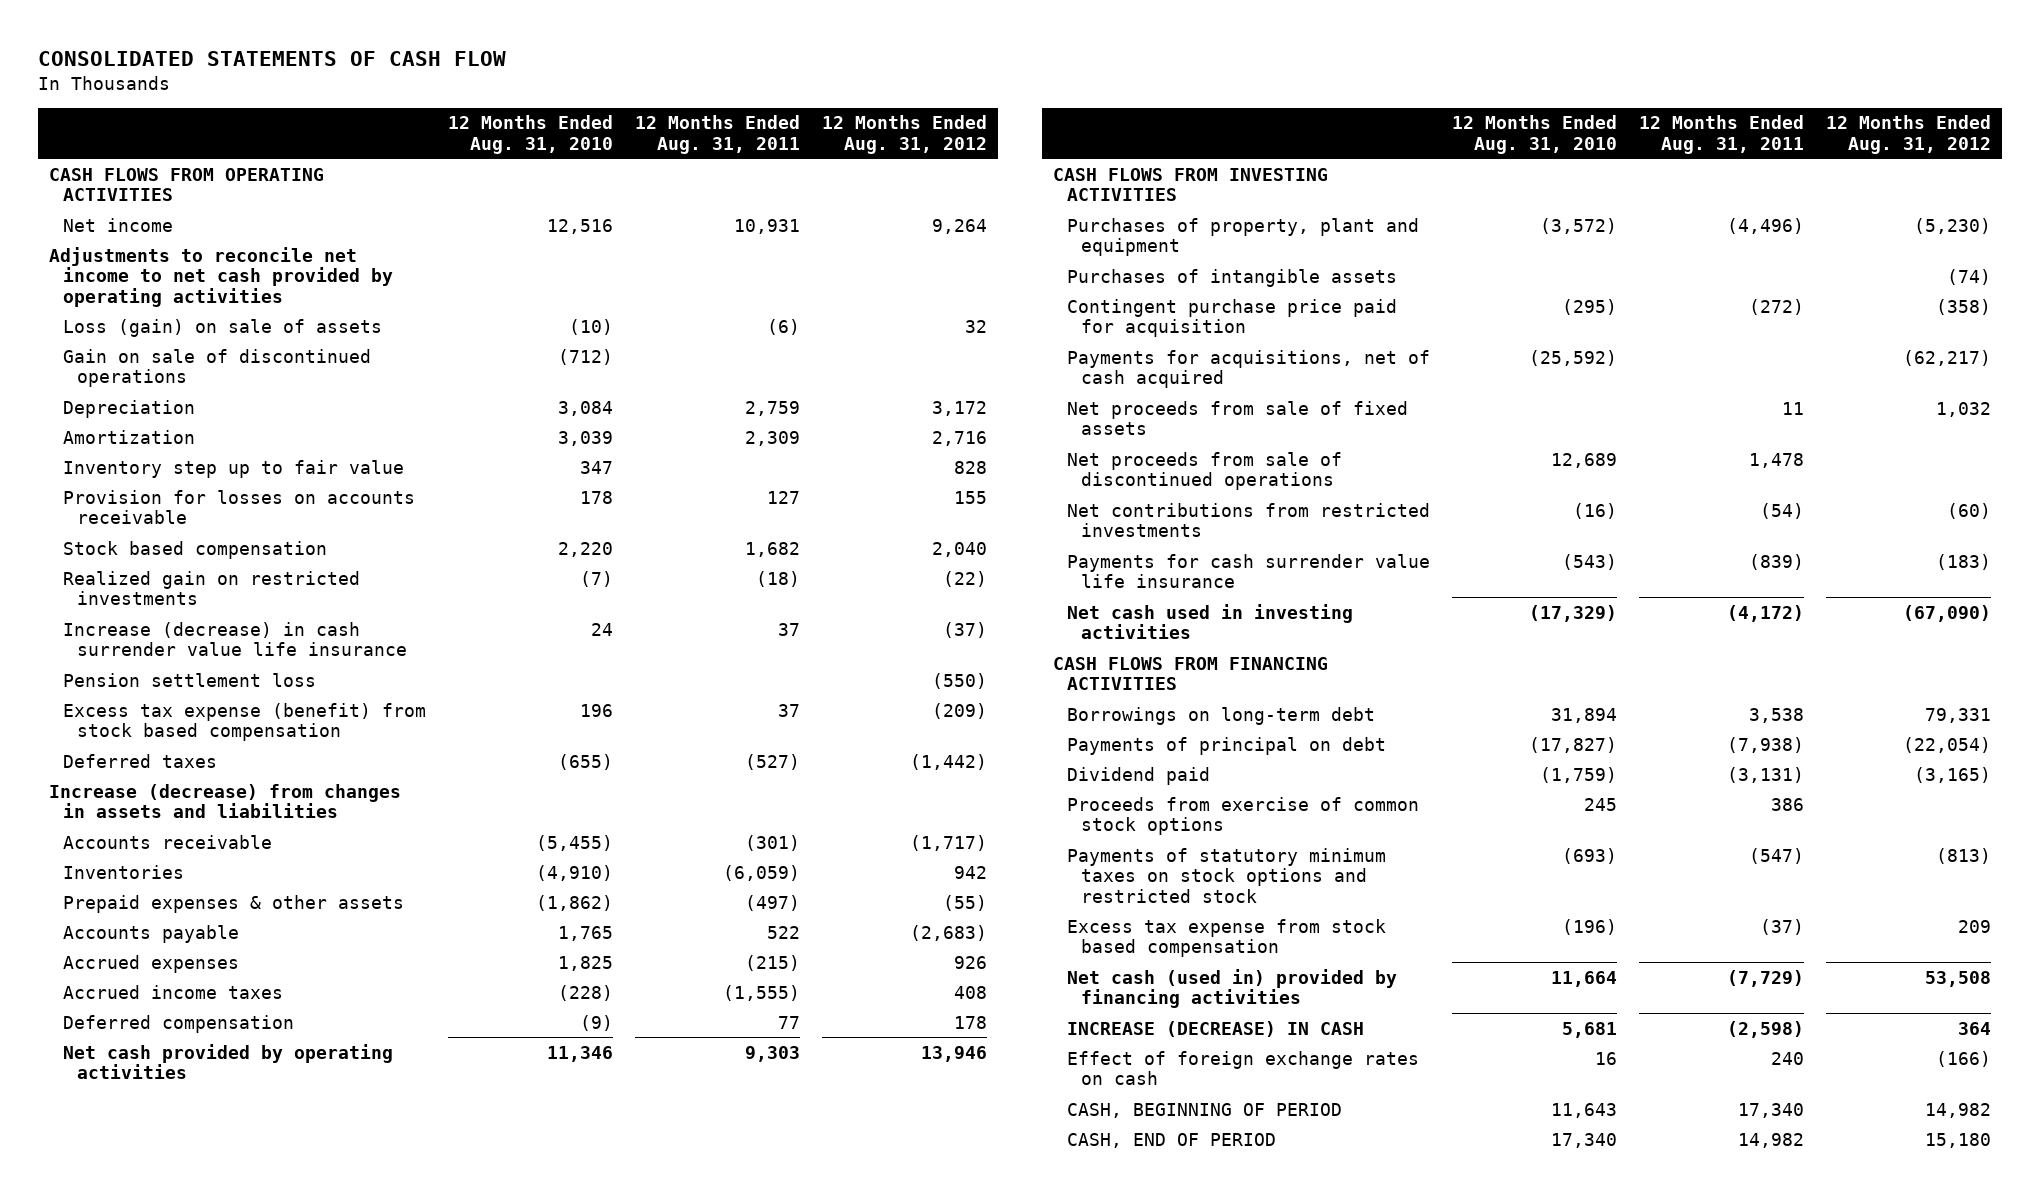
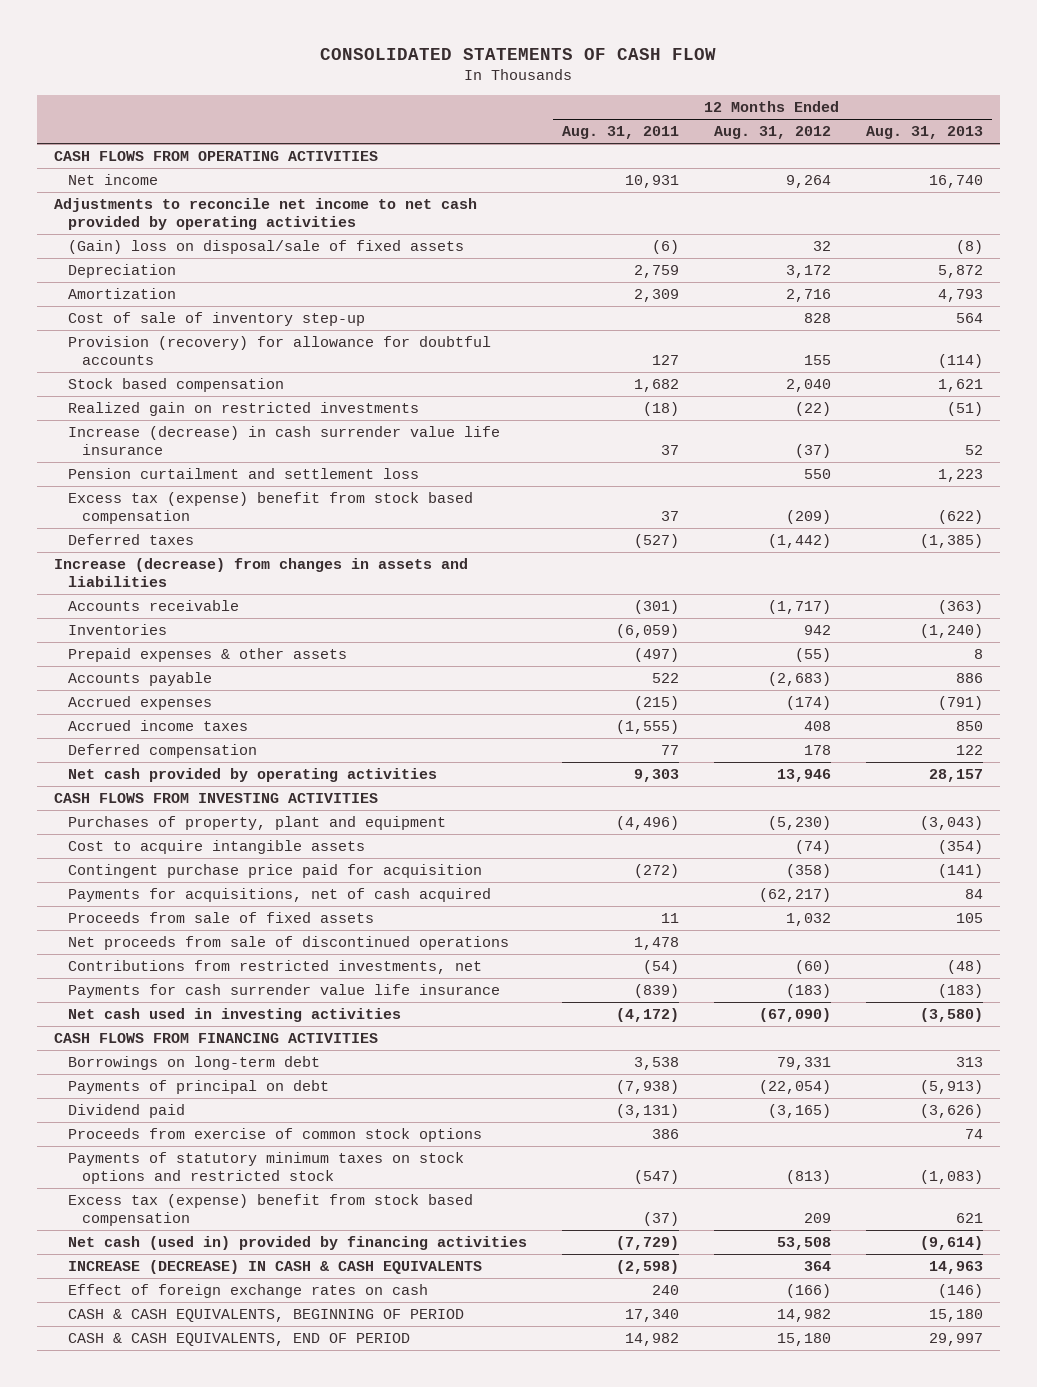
- | 12 Months Ended Aug. 31, 2010 | 12 Months Ended Aug. 31, 2011 | 12 Months Ended Aug. 31, 2012
+ | 12 Months Ended Aug. 31, 2011 | 12 Months Ended Aug. 31, 2012 | 12 Months Ended Aug. 31, 2013
- Loss (gain) on sale of assets | (10) | (6) | 32
- Gain on sale of discontinued operations | (712) | |
+ (Gain) loss on disposal/sale of fixed assets | (6) | 32 | (8)
- Inventory step up to fair value | 347 | | 828
- Provision for losses on accounts receivable | 178 | 127 | 155
+ Cost of sale of inventory step-up | | 828 | 564
+ Provision (recovery) for allowance for doubtful accounts | 127 | 155 | (114)
- Pension settlement loss | | | (550)
- Excess tax expense (benefit) from stock based compensation | 196 | 37 | (209)
+ Pension curtailment and settlement loss | | 550 | 1,223
+ Excess tax (expense) benefit from stock based compensation | 37 | (209) | (622)
- Accrued expenses | 1,825 | (215) | 926
+ Accrued expenses | (215) | (174) | (791)
- Purchases of intangible assets | | | (74)
+ Cost to acquire intangible assets | | (74) | (354)
- Net proceeds from sale of fixed assets | | 11 | 1,032
+ Proceeds from sale of fixed assets | 11 | 1,032 | 105
- Net contributions from restricted investments | (16) | (54) | (60)
+ Contributions from restricted investments, net | (54) | (60) | (48)
- Excess tax expense from stock based compensation | (196) | (37) | 209
+ Excess tax (expense) benefit from stock based compensation | (37) | 209 | 621
- INCREASE (DECREASE) IN CASH | 5,681 | (2,598) | 364
+ INCREASE (DECREASE) IN CASH & CASH EQUIVALENTS | (2,598) | 364 | 14,963
- CASH, BEGINNING OF PERIOD | 11,643 | 17,340 | 14,982
- CASH, END OF PERIOD | 17,340 | 14,982 | 15,180
+ CASH & CASH EQUIVALENTS, BEGINNING OF PERIOD | 17,340 | 14,982 | 15,180
+ CASH & CASH EQUIVALENTS, END OF PERIOD | 14,982 | 15,180 | 29,997

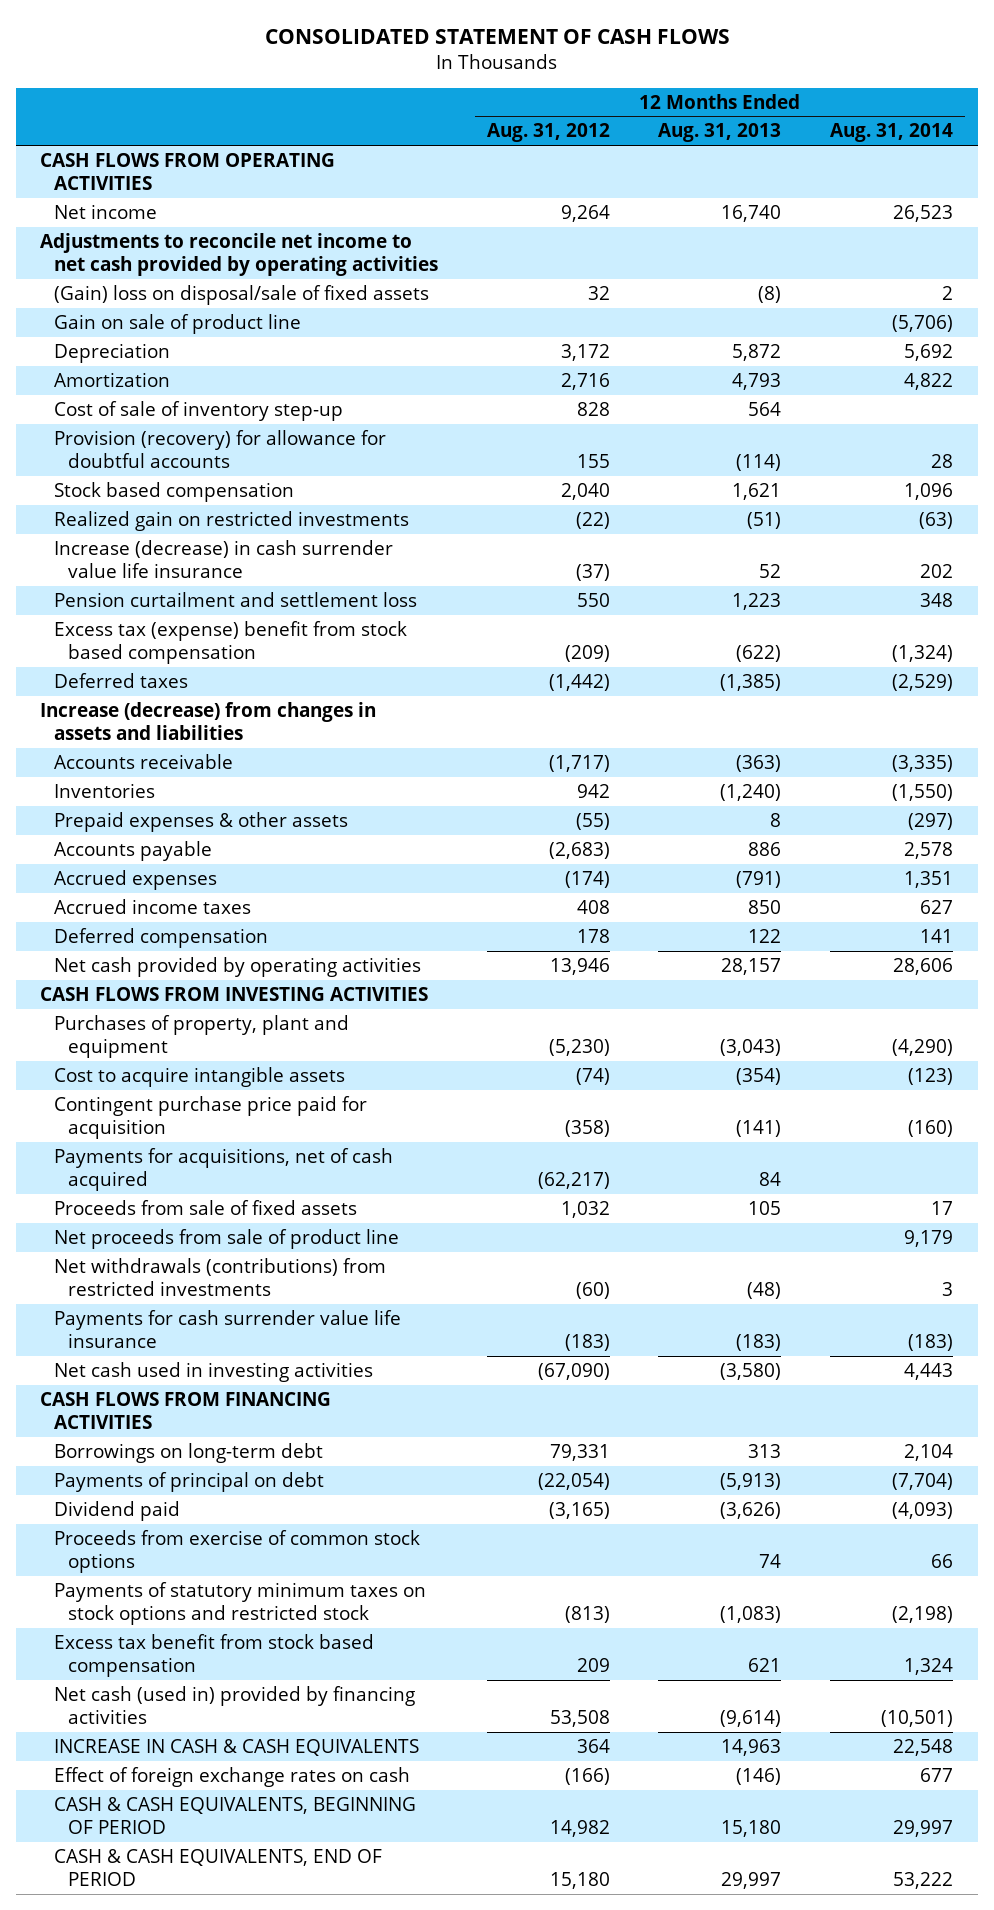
- CONSOLIDATED STATEMENTS OF CASH FLOW
+ CONSOLIDATED STATEMENT OF CASH FLOWS
- | 12 Months Ended Aug. 31, 2011 | 12 Months Ended Aug. 31, 2012 | 12 Months Ended Aug. 31, 2013
+ | 12 Months Ended Aug. 31, 2012 | 12 Months Ended Aug. 31, 2013 | 12 Months Ended Aug. 31, 2014
+ Gain on sale of product line | | | (5,706)
- Net proceeds from sale of discontinued operations | 1,478 | |
- Contributions from restricted investments, net | (54) | (60) | (48)
+ Net proceeds from sale of product line | | | 9,179
+ Net withdrawals (contributions) from restricted investments | (60) | (48) | 3
- Excess tax (expense) benefit from stock based compensation | (37) | 209 | 621
+ Excess tax benefit from stock based compensation | 209 | 621 | 1,324
- INCREASE (DECREASE) IN CASH & CASH EQUIVALENTS | (2,598) | 364 | 14,963
+ INCREASE IN CASH & CASH EQUIVALENTS | 364 | 14,963 | 22,548

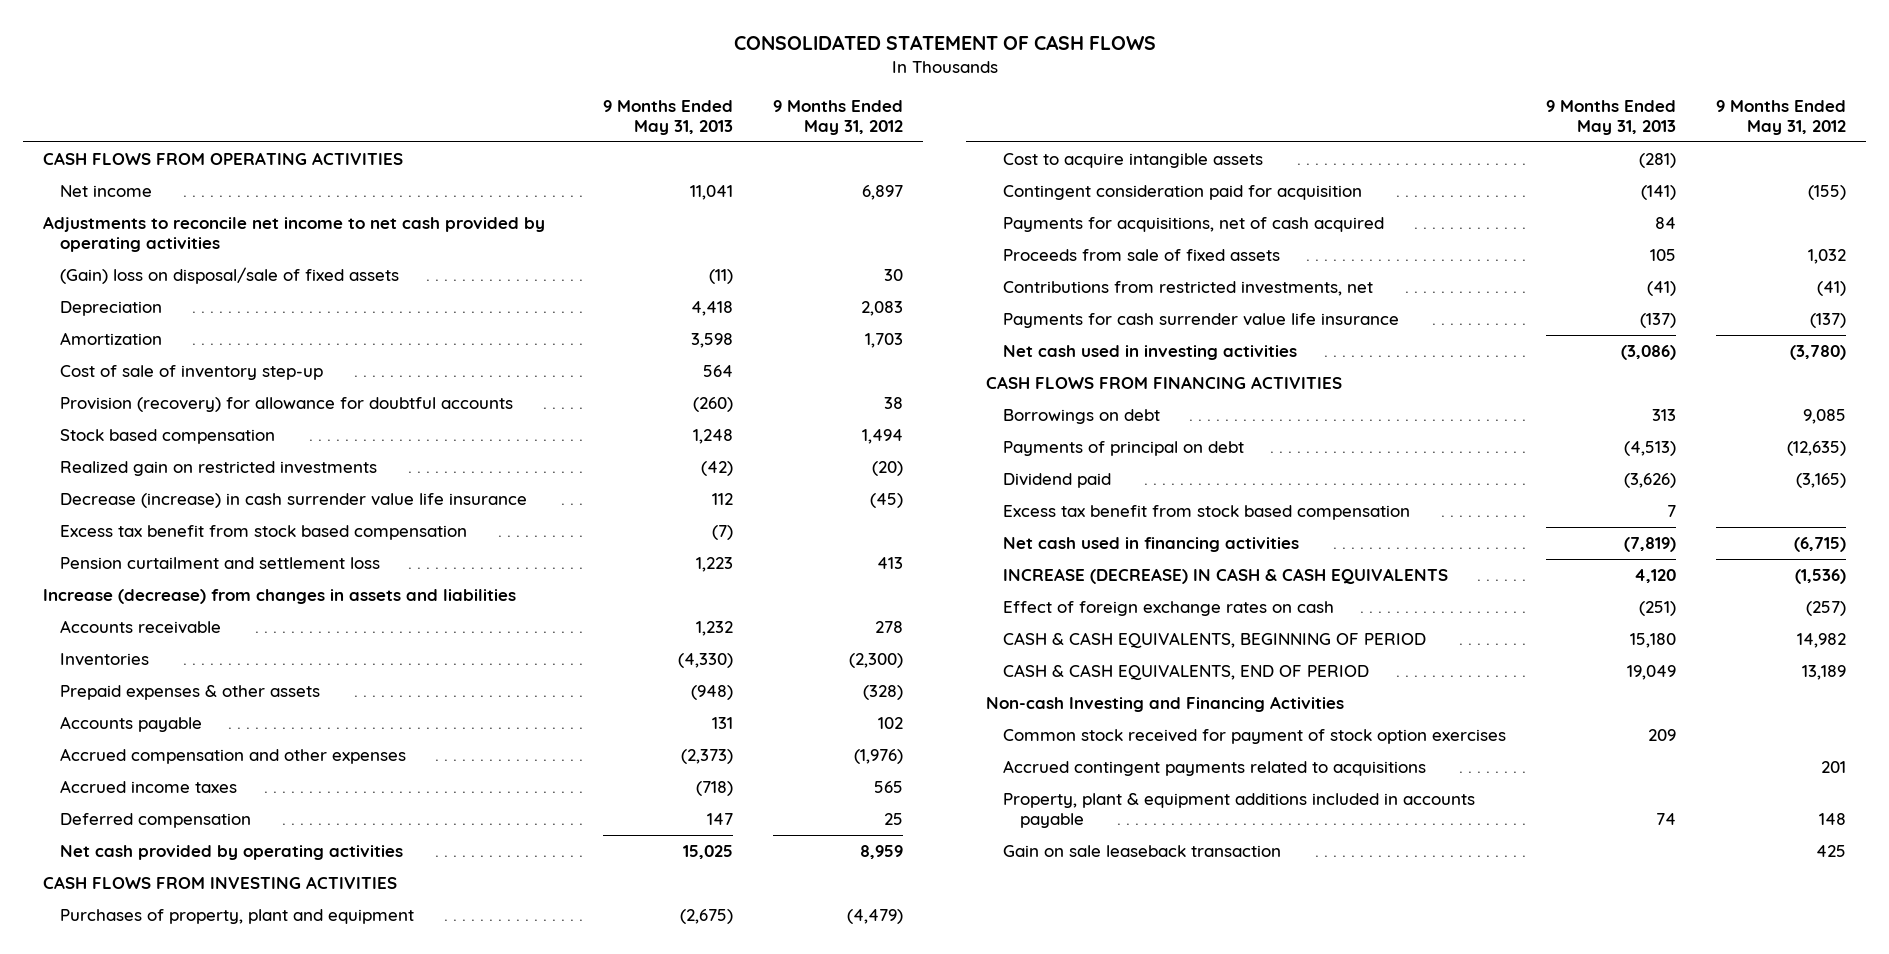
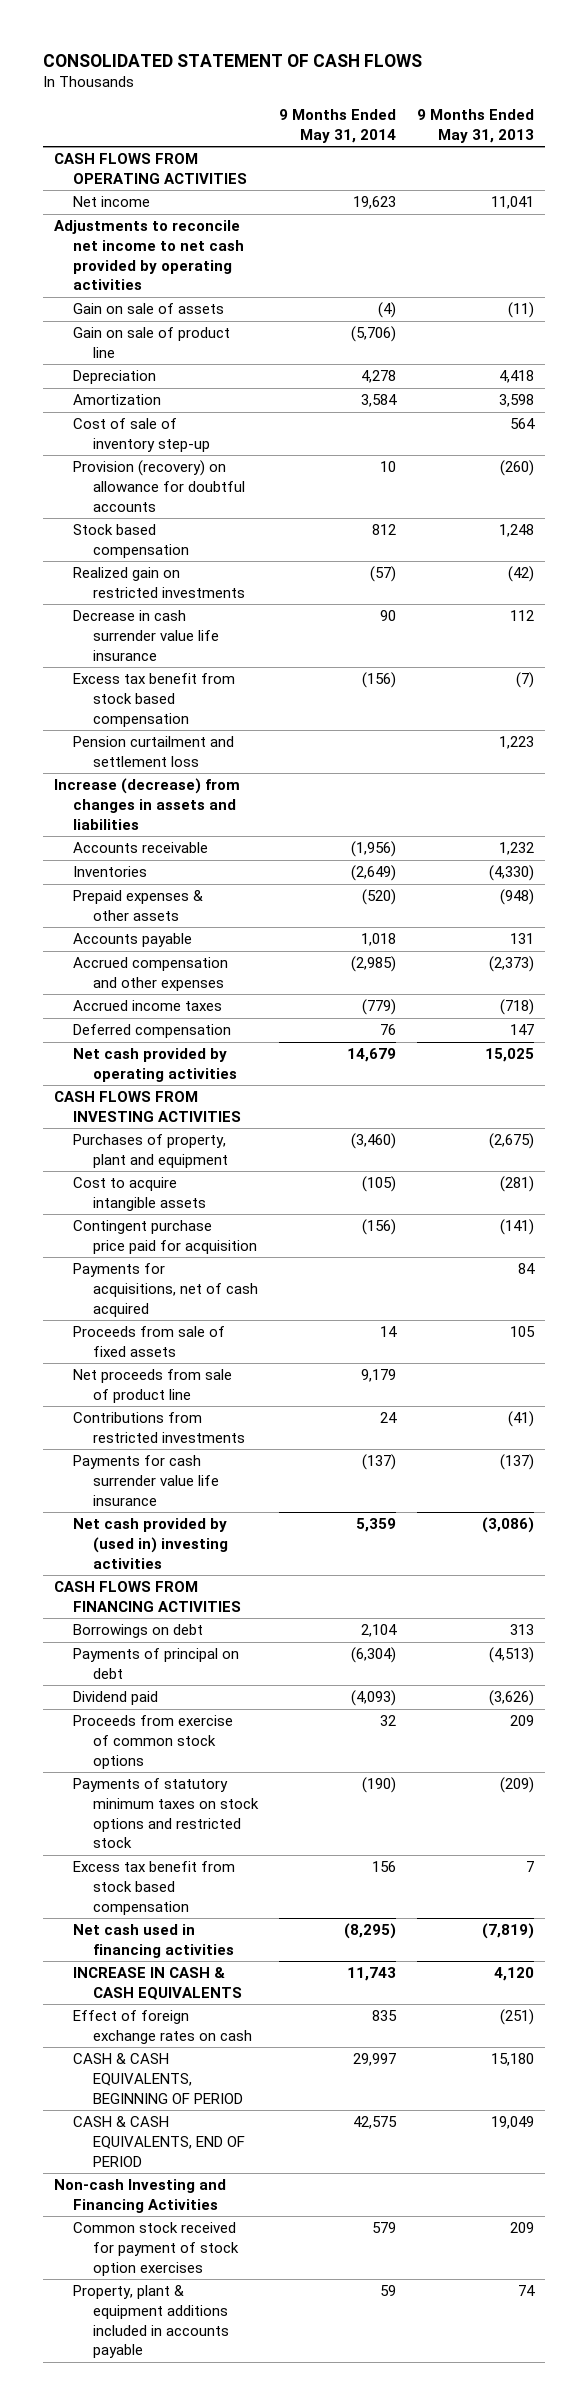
- | 9 Months Ended May 31, 2013 | 9 Months Ended May 31, 2012
+ | 9 Months Ended May 31, 2014 | 9 Months Ended May 31, 2013
- (Gain) loss on disposal/sale of fixed assets | (11) | 30
+ Gain on sale of assets | (4) | (11)
+ Gain on sale of product line | (5,706) |
- Provision (recovery) for allowance for doubtful accounts | (260) | 38
+ Provision (recovery) on allowance for doubtful accounts | 10 | (260)
- Decrease (increase) in cash surrender value life insurance | 112 | (45)
+ Decrease in cash surrender value life insurance | 90 | 112
- Contingent consideration paid for acquisition | (141) | (155)
+ Contingent purchase price paid for acquisition | (156) | (141)
- Contributions from restricted investments, net | (41) | (41)
+ Net proceeds from sale of product line | 9,179 |
+ Contributions from restricted investments | 24 | (41)
- Net cash used in investing activities | (3,086) | (3,780)
+ Net cash provided by (used in) investing activities | 5,359 | (3,086)
+ Proceeds from exercise of common stock options | 32 | 209
+ Payments of statutory minimum taxes on stock options and restricted stock | (190) | (209)
- INCREASE (DECREASE) IN CASH & CASH EQUIVALENTS | 4,120 | (1,536)
+ INCREASE IN CASH & CASH EQUIVALENTS | 11,743 | 4,120
- Accrued contingent payments related to acquisitions | | 201
- Gain on sale leaseback transaction | | 425

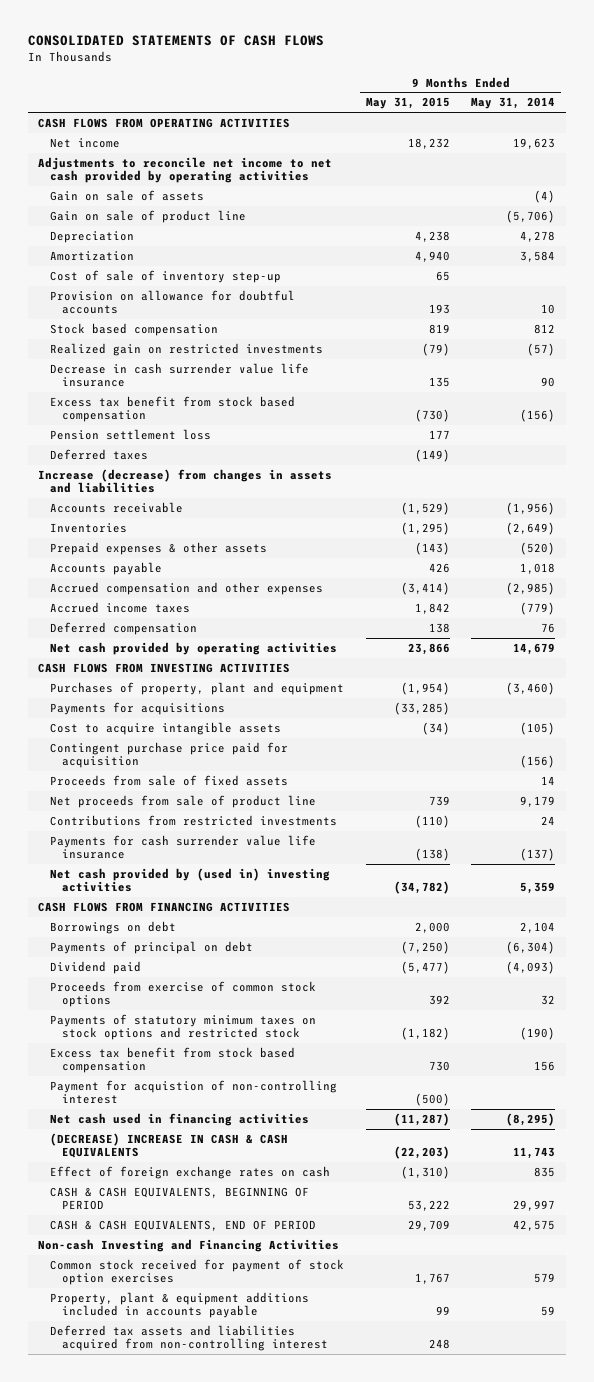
- CONSOLIDATED STATEMENT OF CASH FLOWS
+ CONSOLIDATED STATEMENTS OF CASH FLOWS
- | 9 Months Ended May 31, 2014 | 9 Months Ended May 31, 2013
+ | 9 Months Ended May 31, 2015 | 9 Months Ended May 31, 2014
- Provision (recovery) on allowance for doubtful accounts | 10 | (260)
+ Provision on allowance for doubtful accounts | 193 | 10
- Pension curtailment and settlement loss | | 1,223
+ Pension settlement loss | 177 |
+ Deferred taxes | (149) |
+ Payments for acquisitions | (33,285) |
- Payments for acquisitions, net of cash acquired | | 84
+ Payment for acquistion of non-controlling interest | (500) |
- INCREASE IN CASH & CASH EQUIVALENTS | 11,743 | 4,120
+ (DECREASE) INCREASE IN CASH & CASH EQUIVALENTS | (22,203) | 11,743
+ Deferred tax assets and liabilities acquired from non-controlling interest | 248 |

